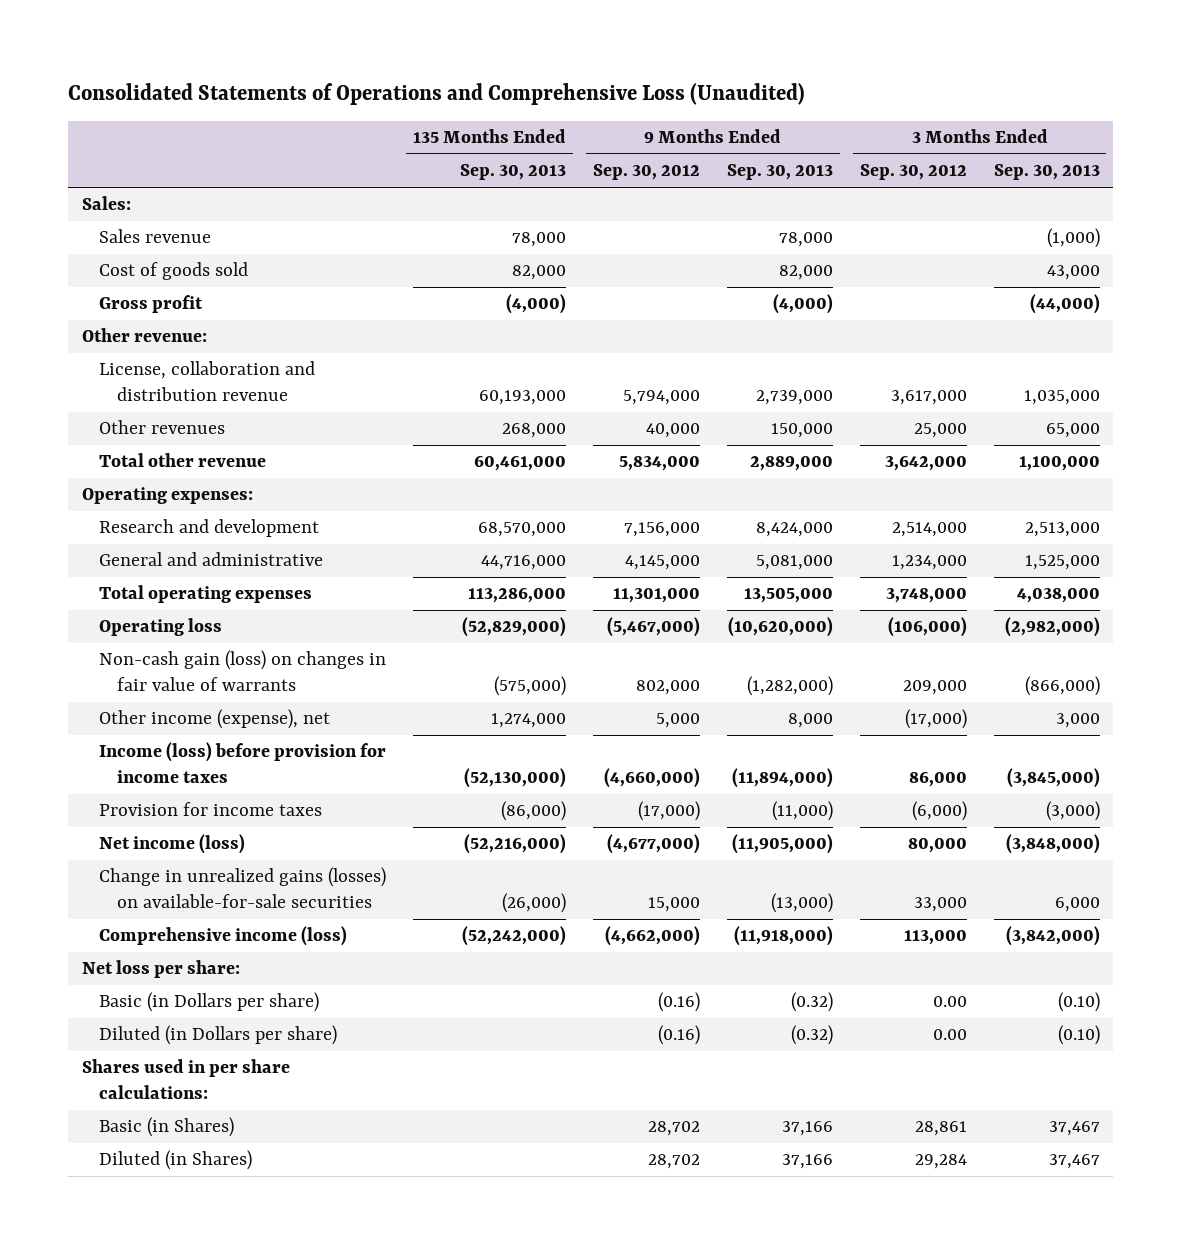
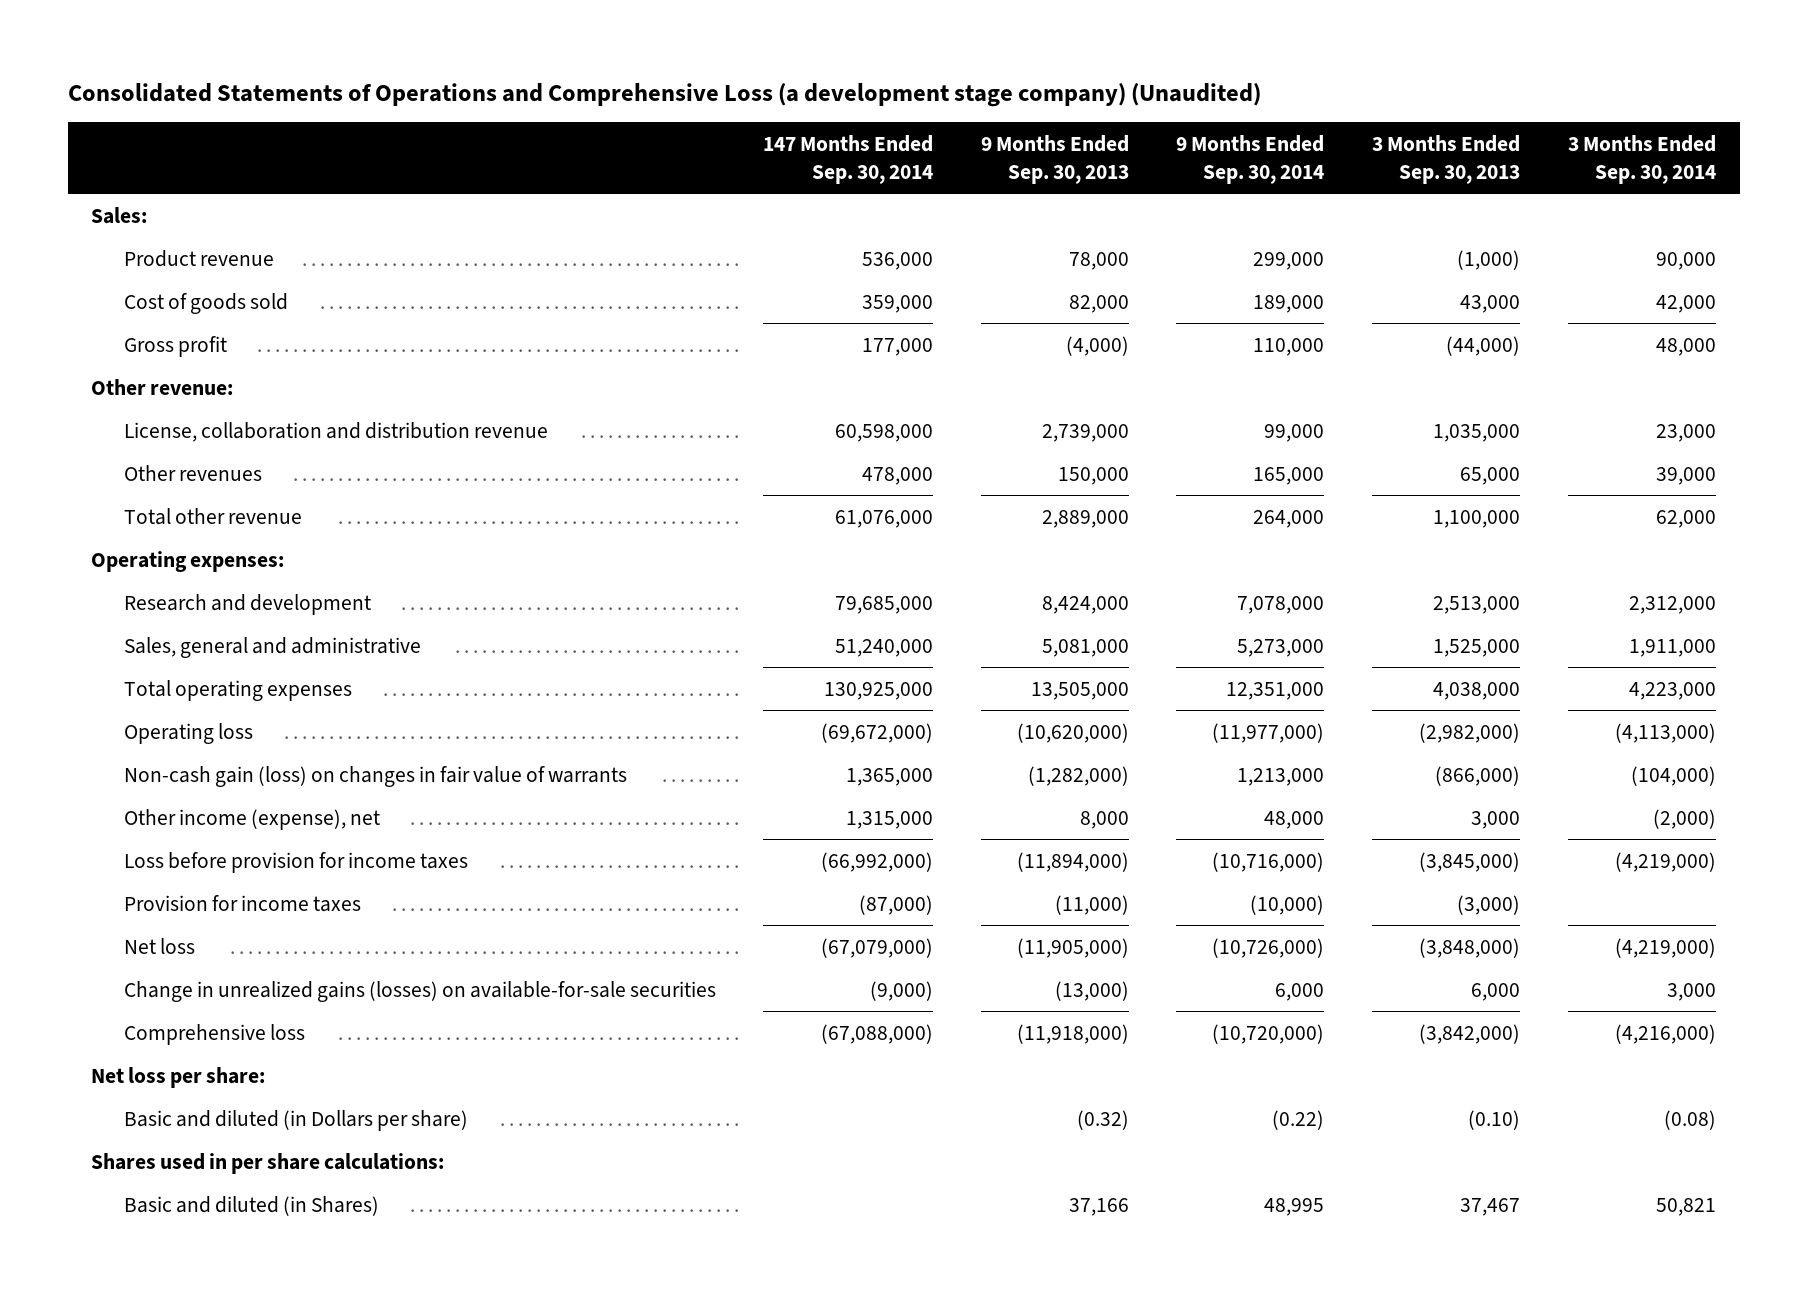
- Consolidated Statements of Operations and Comprehensive Loss (Unaudited)
+ Consolidated Statements of Operations and Comprehensive Loss (a development stage company) (Unaudited)
- | 135 Months Ended Sep. 30, 2013 | 9 Months Ended Sep. 30, 2012 | 9 Months Ended Sep. 30, 2013 | 3 Months Ended Sep. 30, 2012 | 3 Months Ended Sep. 30, 2013
+ | 147 Months Ended Sep. 30, 2014 | 9 Months Ended Sep. 30, 2013 | 9 Months Ended Sep. 30, 2014 | 3 Months Ended Sep. 30, 2013 | 3 Months Ended Sep. 30, 2014
- Sales revenue | 78,000 | | 78,000 | | (1,000)
+ Product revenue | 536,000 | 78,000 | 299,000 | (1,000) | 90,000
- General and administrative | 44,716,000 | 4,145,000 | 5,081,000 | 1,234,000 | 1,525,000
+ Sales, general and administrative | 51,240,000 | 5,081,000 | 5,273,000 | 1,525,000 | 1,911,000
- Income (loss) before provision for income taxes | (52,130,000) | (4,660,000) | (11,894,000) | 86,000 | (3,845,000)
+ Loss before provision for income taxes | (66,992,000) | (11,894,000) | (10,716,000) | (3,845,000) | (4,219,000)
- Net income (loss) | (52,216,000) | (4,677,000) | (11,905,000) | 80,000 | (3,848,000)
+ Net loss | (67,079,000) | (11,905,000) | (10,726,000) | (3,848,000) | (4,219,000)
- Comprehensive income (loss) | (52,242,000) | (4,662,000) | (11,918,000) | 113,000 | (3,842,000)
+ Comprehensive loss | (67,088,000) | (11,918,000) | (10,720,000) | (3,842,000) | (4,216,000)
- Basic (in Dollars per share) | | (0.16) | (0.32) | 0.00 | (0.10)
- Diluted (in Dollars per share) | | (0.16) | (0.32) | 0.00 | (0.10)
+ Basic and diluted (in Dollars per share) | | (0.32) | (0.22) | (0.10) | (0.08)
- Basic (in Shares) | | 28,702 | 37,166 | 28,861 | 37,467
- Diluted (in Shares) | | 28,702 | 37,166 | 29,284 | 37,467
+ Basic and diluted (in Shares) | | 37,166 | 48,995 | 37,467 | 50,821

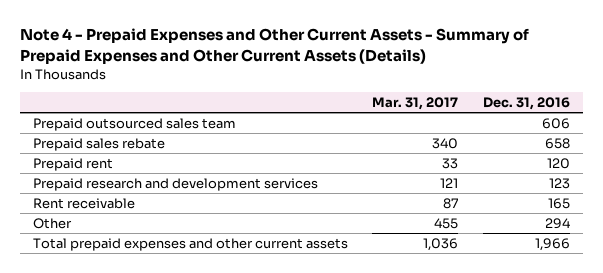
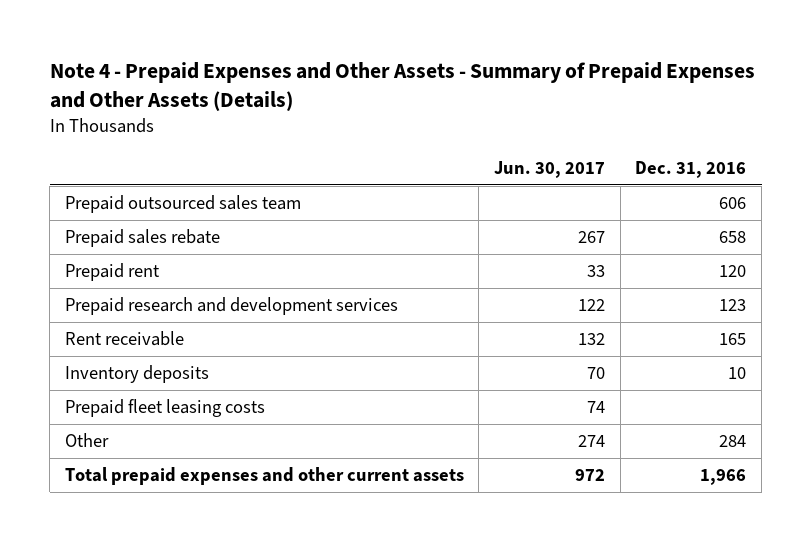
- Note 4 - Prepaid Expenses and Other Current Assets - Summary of Prepaid Expenses and Other Current Assets (Details)
+ Note 4 - Prepaid Expenses and Other Assets - Summary of Prepaid Expenses and Other Assets (Details)
- | Mar. 31, 2017 | Dec. 31, 2016
+ | Jun. 30, 2017 | Dec. 31, 2016
- Other | 455 | 294
+ Inventory deposits | 70 | 10
+ Prepaid fleet leasing costs | 74 |
+ Other | 274 | 284

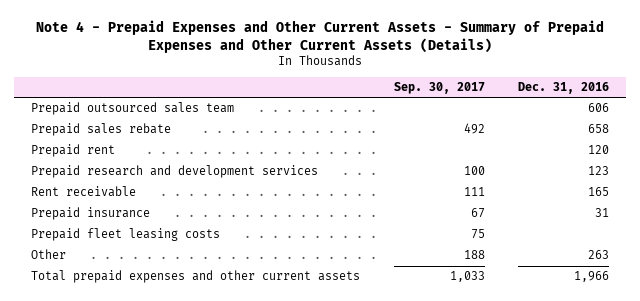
- Note 4 - Prepaid Expenses and Other Assets - Summary of Prepaid Expenses and Other Assets (Details)
+ Note 4 - Prepaid Expenses and Other Current Assets - Summary of Prepaid Expenses and Other Current Assets (Details)
- | Jun. 30, 2017 | Dec. 31, 2016
+ | Sep. 30, 2017 | Dec. 31, 2016
- Inventory deposits | 70 | 10
+ Prepaid insurance | 67 | 31
- Other | 274 | 284
+ Other | 188 | 263

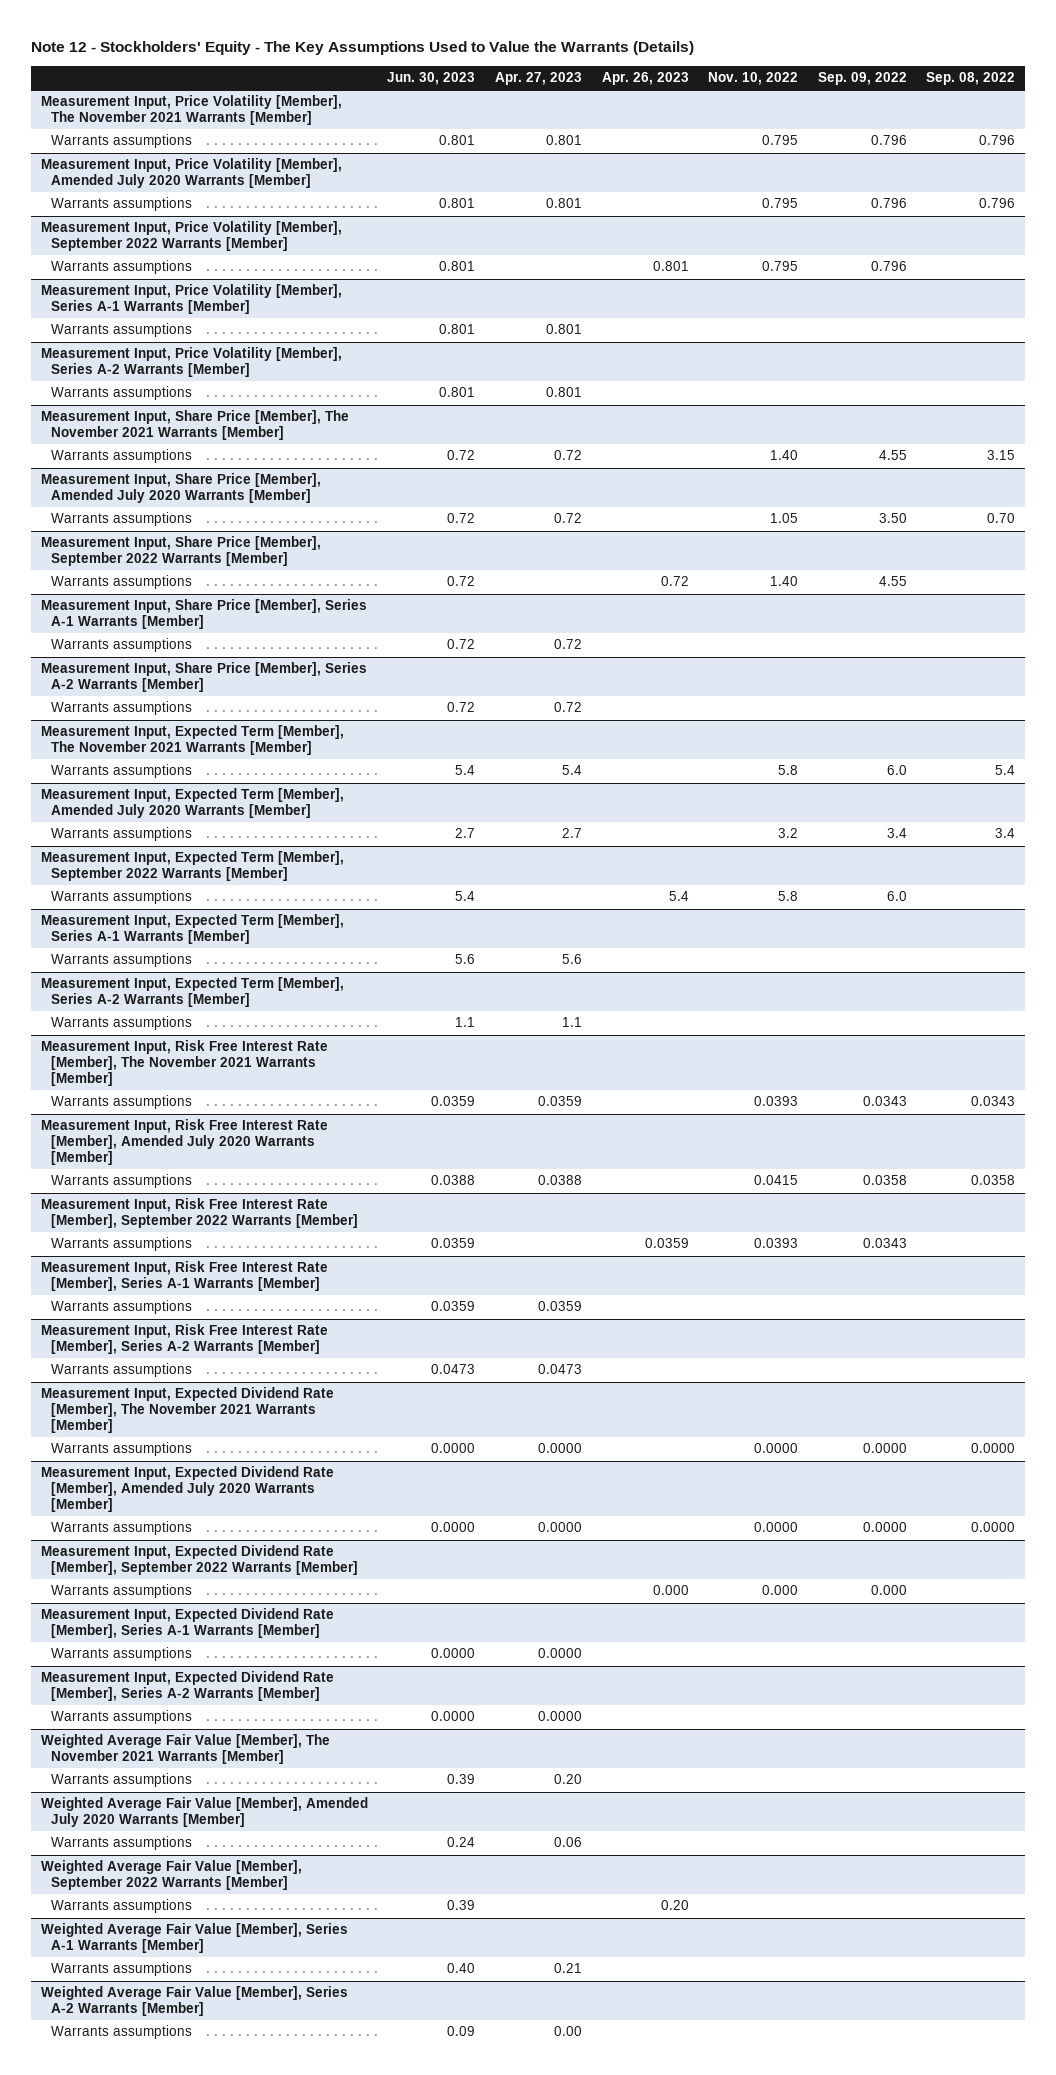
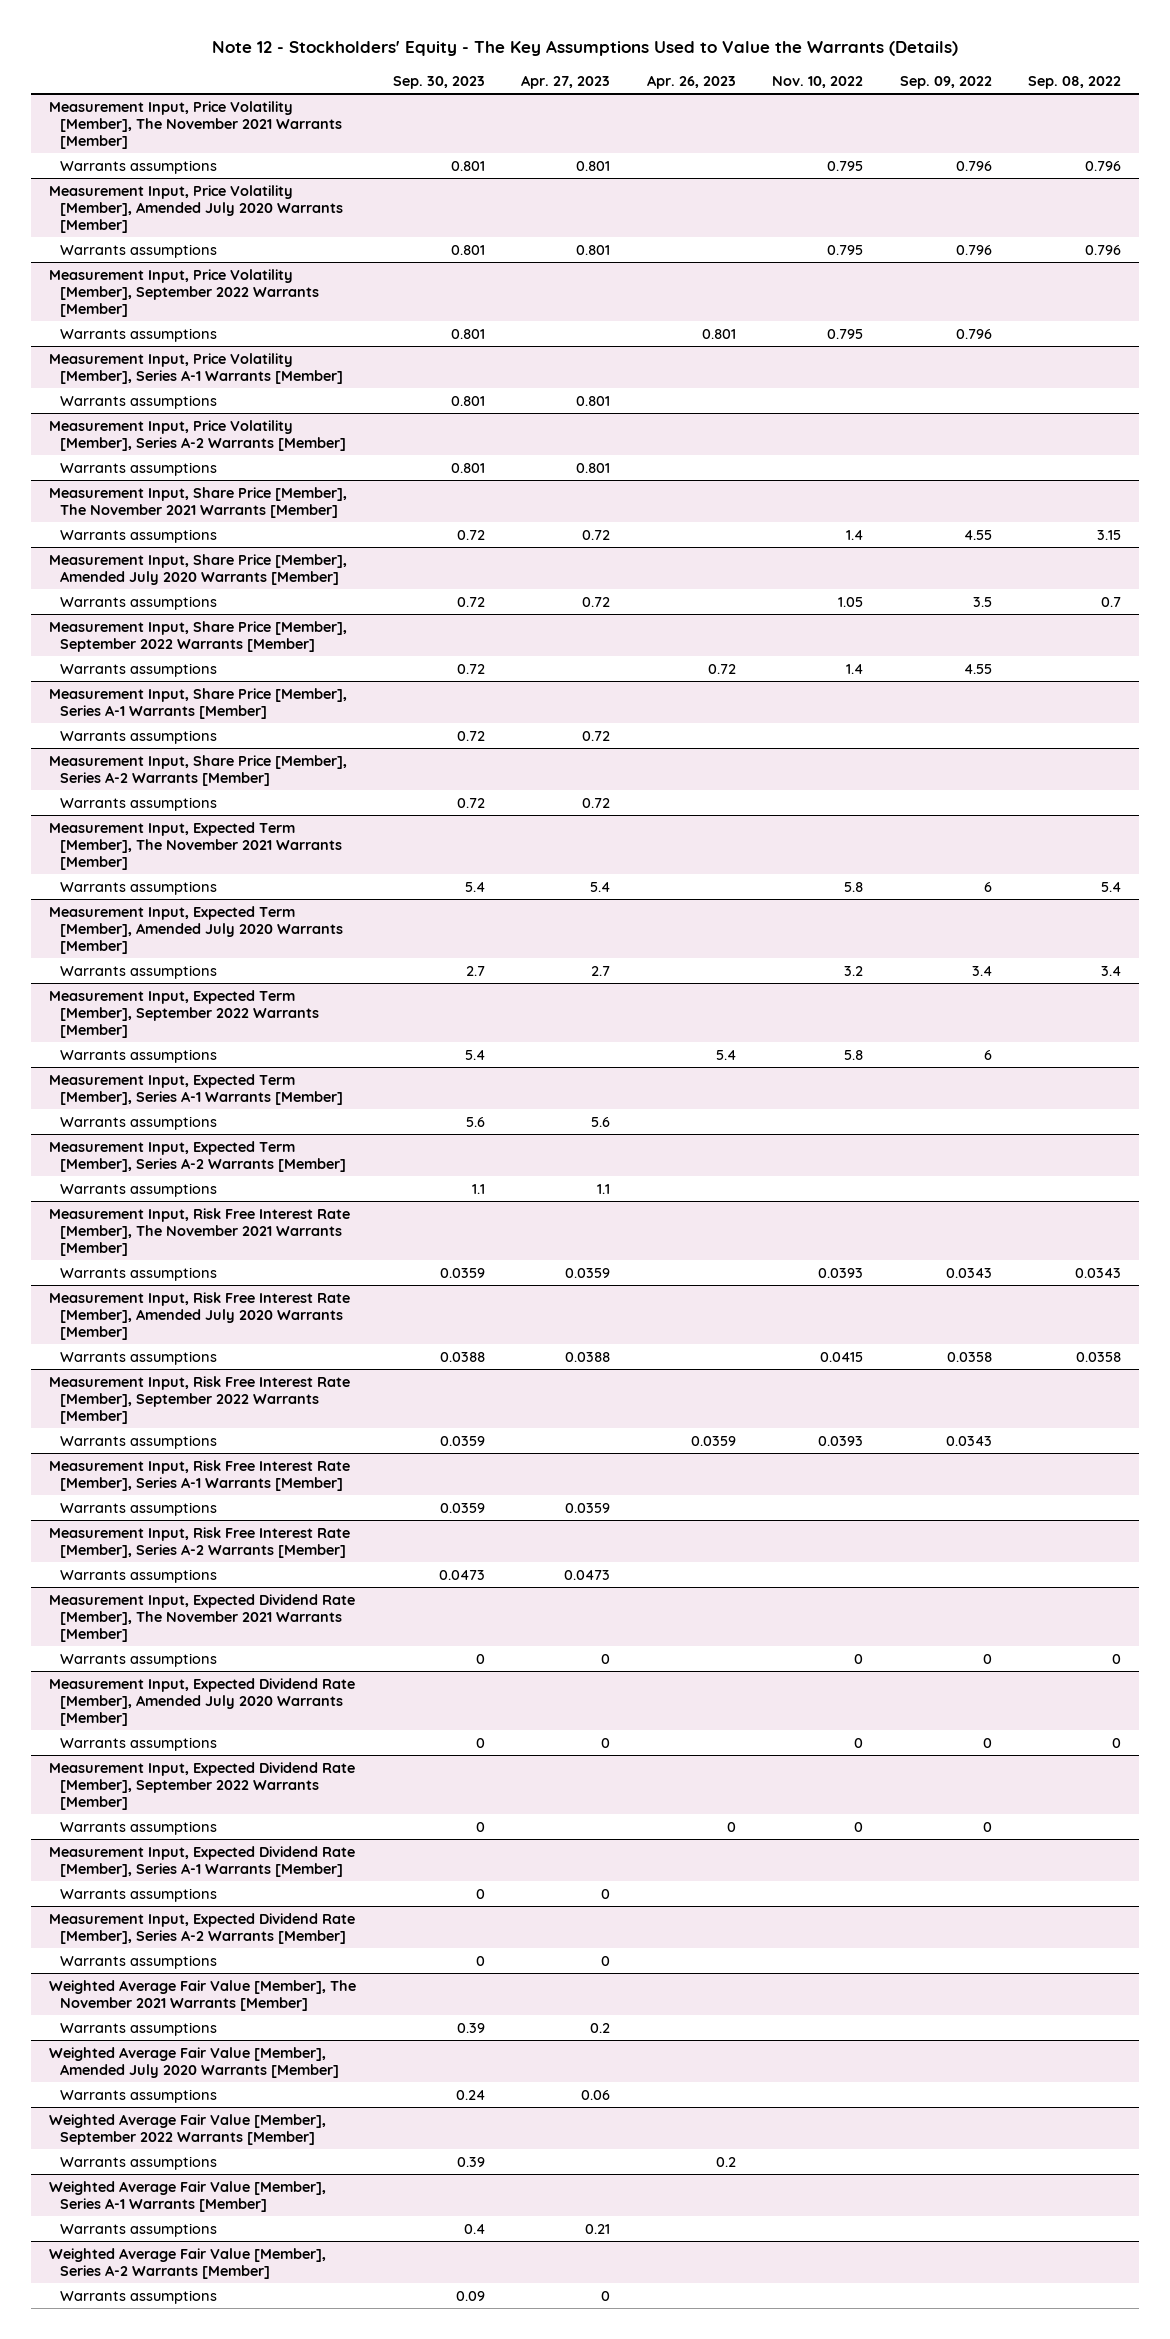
- | Jun. 30, 2023 | Apr. 27, 2023 | Apr. 26, 2023 | Nov. 10, 2022 | Sep. 09, 2022 | Sep. 08, 2022
+ | Sep. 30, 2023 | Apr. 27, 2023 | Apr. 26, 2023 | Nov. 10, 2022 | Sep. 09, 2022 | Sep. 08, 2022
@ Measurement Input, Share Price [Member], The November 2021 Warrants [Member]
- Warrants assumptions | 0.72 | 0.72 | | 1.40 | 4.55 | 3.15
+ Warrants assumptions | 0.72 | 0.72 | | 1.4 | 4.55 | 3.15
@ Measurement Input, Share Price [Member], Amended July 2020 Warrants [Member]
- Warrants assumptions | 0.72 | 0.72 | | 1.05 | 3.50 | 0.70
+ Warrants assumptions | 0.72 | 0.72 | | 1.05 | 3.5 | 0.7
@ Measurement Input, Share Price [Member], September 2022 Warrants [Member]
- Warrants assumptions | 0.72 | | 0.72 | 1.40 | 4.55 |
+ Warrants assumptions | 0.72 | | 0.72 | 1.4 | 4.55 |
@ Measurement Input, Expected Term [Member], The November 2021 Warrants [Member]
- Warrants assumptions | 5.4 | 5.4 | | 5.8 | 6.0 | 5.4
+ Warrants assumptions | 5.4 | 5.4 | | 5.8 | 6 | 5.4
@ Measurement Input, Expected Term [Member], September 2022 Warrants [Member]
- Warrants assumptions | 5.4 | | 5.4 | 5.8 | 6.0 |
+ Warrants assumptions | 5.4 | | 5.4 | 5.8 | 6 |
@ Measurement Input, Expected Dividend Rate [Member], The November 2021 Warrants [Member]
- Warrants assumptions | 0.0000 | 0.0000 | | 0.0000 | 0.0000 | 0.0000
+ Warrants assumptions | 0 | 0 | | 0 | 0 | 0
@ Measurement Input, Expected Dividend Rate [Member], Amended July 2020 Warrants [Member]
- Warrants assumptions | 0.0000 | 0.0000 | | 0.0000 | 0.0000 | 0.0000
+ Warrants assumptions | 0 | 0 | | 0 | 0 | 0
@ Measurement Input, Expected Dividend Rate [Member], September 2022 Warrants [Member]
- Warrants assumptions | | | 0.000 | 0.000 | 0.000 |
+ Warrants assumptions | 0 | | 0 | 0 | 0 |
@ Measurement Input, Expected Dividend Rate [Member], Series A-1 Warrants [Member]
- Warrants assumptions | 0.0000 | 0.0000 | | | |
+ Warrants assumptions | 0 | 0 | | | |
@ Measurement Input, Expected Dividend Rate [Member], Series A-2 Warrants [Member]
- Warrants assumptions | 0.0000 | 0.0000 | | | |
+ Warrants assumptions | 0 | 0 | | | |
@ Weighted Average Fair Value [Member], The November 2021 Warrants [Member]
- Warrants assumptions | 0.39 | 0.20 | | | |
+ Warrants assumptions | 0.39 | 0.2 | | | |
@ Weighted Average Fair Value [Member], September 2022 Warrants [Member]
- Warrants assumptions | 0.39 | | 0.20 | | |
+ Warrants assumptions | 0.39 | | 0.2 | | |
@ Weighted Average Fair Value [Member], Series A-2 Warrants [Member]
- Warrants assumptions | 0.09 | 0.00 | | | |
+ Warrants assumptions | 0.09 | 0 | | | |

